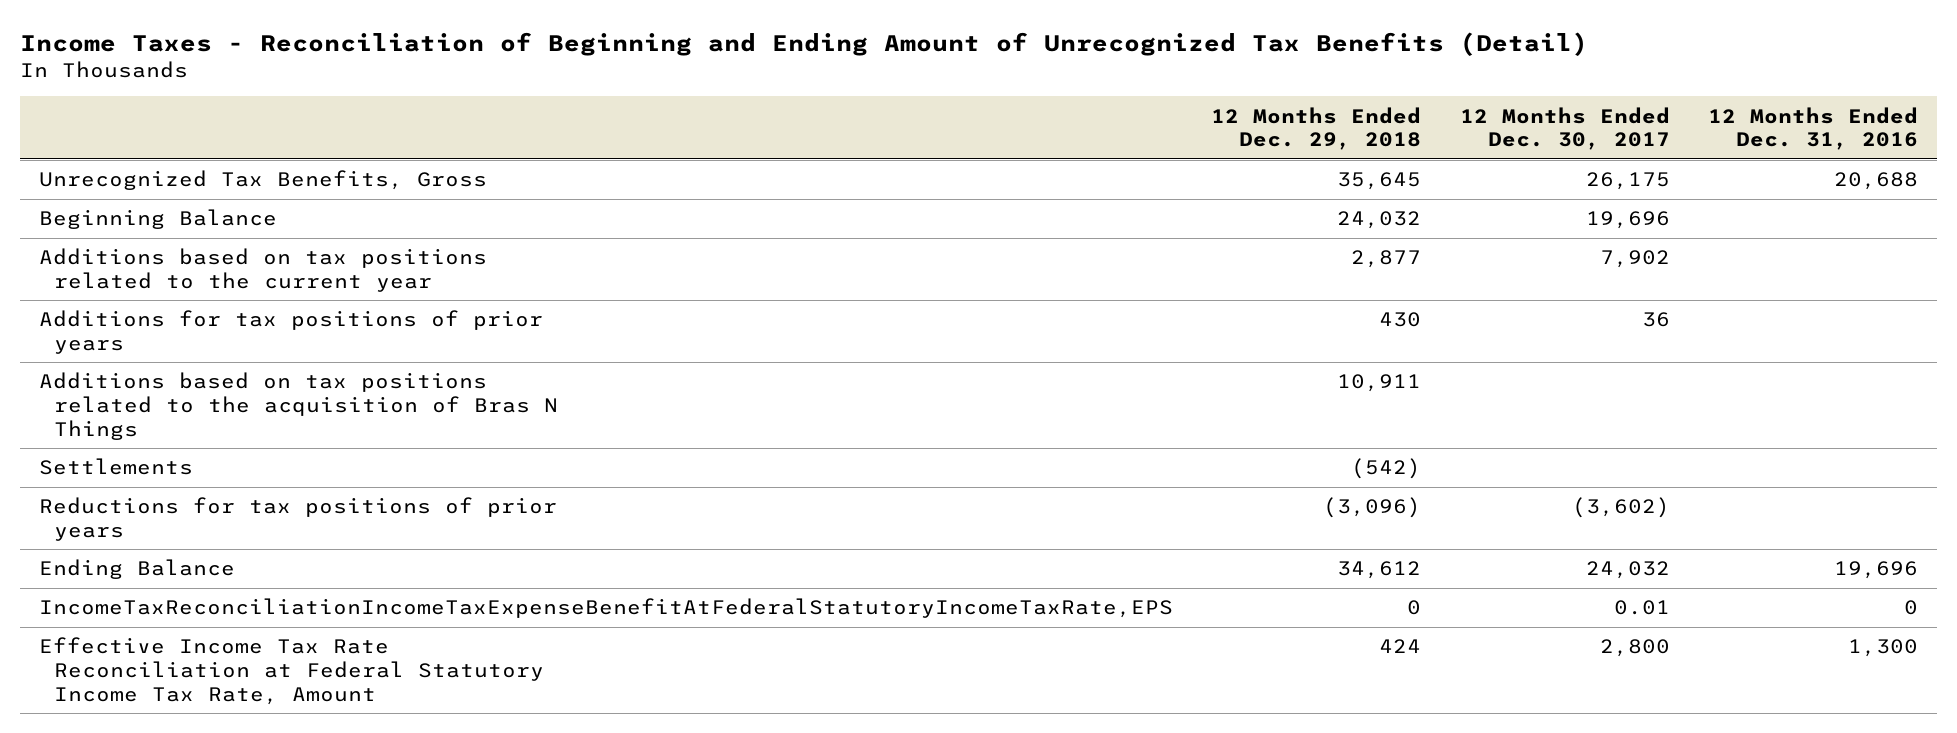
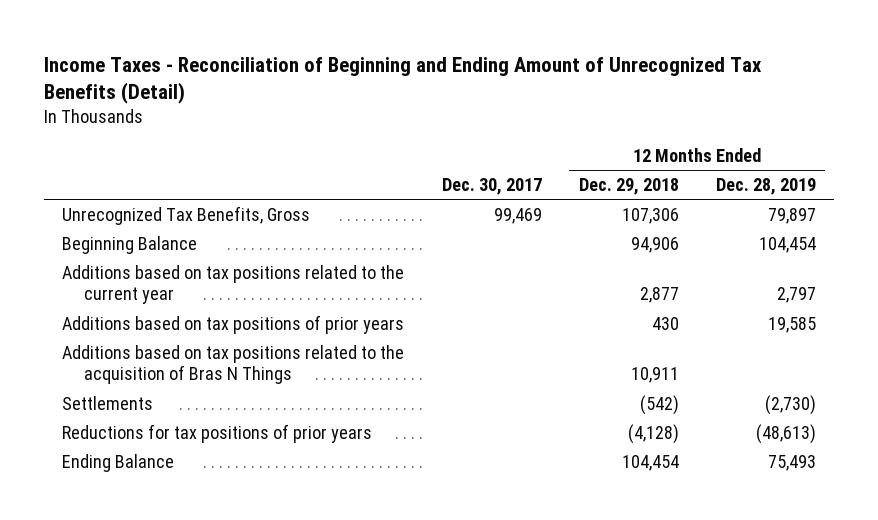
- | 12 Months Ended Dec. 29, 2018 | 12 Months Ended Dec. 30, 2017 | 12 Months Ended Dec. 31, 2016
+ | Dec. 30, 2017 | 12 Months Ended Dec. 29, 2018 | 12 Months Ended Dec. 28, 2019
- Unrecognized Tax Benefits, Gross | 35,645 | 26,175 | 20,688
- Beginning Balance | 24,032 | 19,696 |
+ Unrecognized Tax Benefits, Gross | 99,469 | 107,306 | 79,897
+ Beginning Balance | | 94,906 | 104,454
- Additions for tax positions of prior years | 430 | 36 |
+ Additions based on tax positions of prior years | | 430 | 19,585
- Reductions for tax positions of prior years | (3,096) | (3,602) |
- Ending Balance | 34,612 | 24,032 | 19,696
- IncomeTaxReconciliationIncomeTaxExpenseBenefitAtFederalStatutoryIncomeTaxRate,EPS | 0 | 0.01 | 0
- Effective Income Tax Rate Reconciliation at Federal Statutory Income Tax Rate, Amount | 424 | 2,800 | 1,300
+ Reductions for tax positions of prior years | | (4,128) | (48,613)
+ Ending Balance | | 104,454 | 75,493

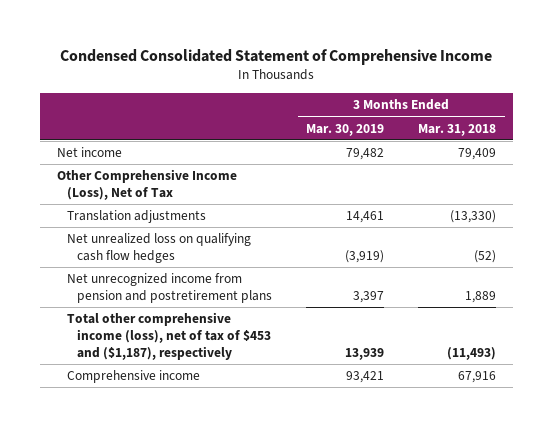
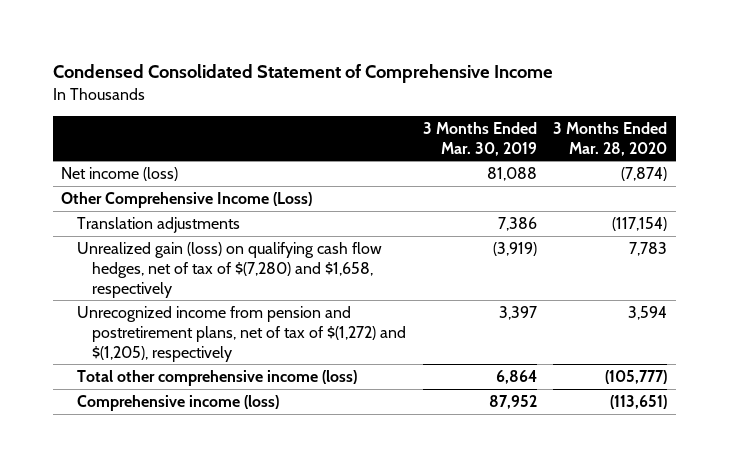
- | 3 Months Ended Mar. 30, 2019 | 3 Months Ended Mar. 31, 2018
+ | 3 Months Ended Mar. 30, 2019 | 3 Months Ended Mar. 28, 2020
- Net income | 79,482 | 79,409
- Other Comprehensive Income (Loss), Net of Tax
- Translation adjustments | 14,461 | (13,330)
- Net unrealized loss on qualifying cash flow hedges | (3,919) | (52)
- Net unrecognized income from pension and postretirement plans | 3,397 | 1,889
- Total other comprehensive income (loss), net of tax of $453 and ($1,187), respectively | 13,939 | (11,493)
- Comprehensive income | 93,421 | 67,916
+ Net income (loss) | 81,088 | (7,874)
+ Other Comprehensive Income (Loss)
+ Translation adjustments | 7,386 | (117,154)
+ Unrealized gain (loss) on qualifying cash flow hedges, net of tax of $(7,280) and $1,658, respectively | (3,919) | 7,783
+ Unrecognized income from pension and postretirement plans, net of tax of $(1,272) and $(1,205), respectively | 3,397 | 3,594
+ Total other comprehensive income (loss) | 6,864 | (105,777)
+ Comprehensive income (loss) | 87,952 | (113,651)

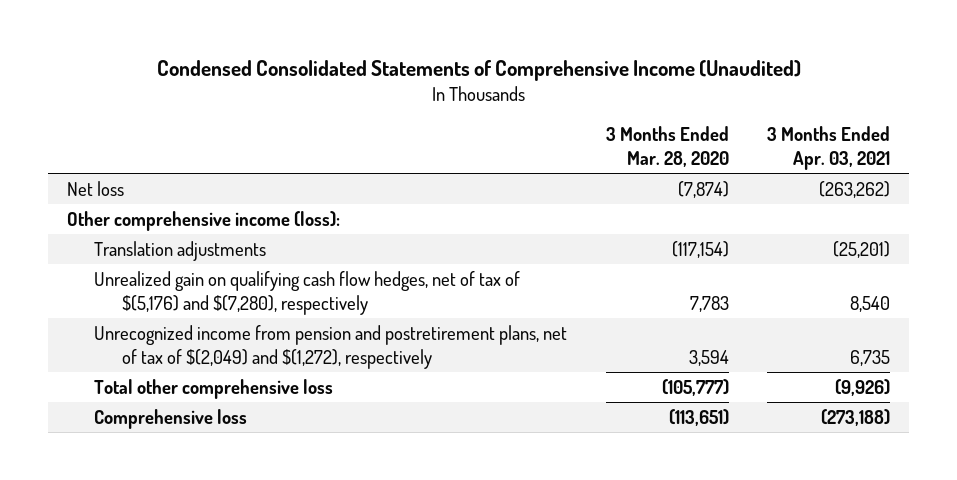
- Condensed Consolidated Statement of Comprehensive Income
+ Condensed Consolidated Statements of Comprehensive Income (Unaudited)
- | 3 Months Ended Mar. 30, 2019 | 3 Months Ended Mar. 28, 2020
+ | 3 Months Ended Mar. 28, 2020 | 3 Months Ended Apr. 03, 2021
- Net income (loss) | 81,088 | (7,874)
- Other Comprehensive Income (Loss)
+ Net loss | (7,874) | (263,262)
+ Other comprehensive income (loss):
- Unrealized gain (loss) on qualifying cash flow hedges, net of tax of $(7,280) and $1,658, respectively | (3,919) | 7,783
- Unrecognized income from pension and postretirement plans, net of tax of $(1,272) and $(1,205), respectively | 3,397 | 3,594
- Total other comprehensive income (loss) | 6,864 | (105,777)
- Comprehensive income (loss) | 87,952 | (113,651)
+ Unrealized gain on qualifying cash flow hedges, net of tax of $(5,176) and $(7,280), respectively | 7,783 | 8,540
+ Unrecognized income from pension and postretirement plans, net of tax of $(2,049) and $(1,272), respectively | 3,594 | 6,735
+ Total other comprehensive loss | (105,777) | (9,926)
+ Comprehensive loss | (113,651) | (273,188)

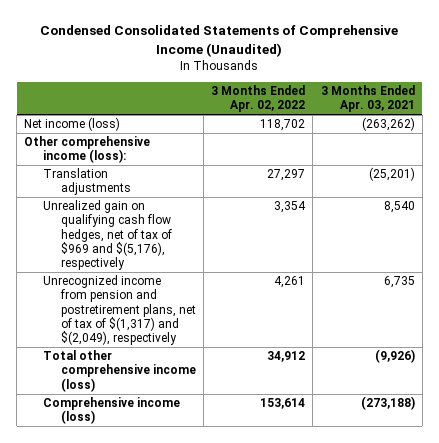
- | 3 Months Ended Mar. 28, 2020 | 3 Months Ended Apr. 03, 2021
+ | 3 Months Ended Apr. 02, 2022 | 3 Months Ended Apr. 03, 2021
- Net loss | (7,874) | (263,262)
+ Net income (loss) | 118,702 | (263,262)
- Unrealized gain on qualifying cash flow hedges, net of tax of $(5,176) and $(7,280), respectively | 7,783 | 8,540
- Unrecognized income from pension and postretirement plans, net of tax of $(2,049) and $(1,272), respectively | 3,594 | 6,735
- Total other comprehensive loss | (105,777) | (9,926)
- Comprehensive loss | (113,651) | (273,188)
+ Unrealized gain on qualifying cash flow hedges, net of tax of $969 and $(5,176), respectively | 3,354 | 8,540
+ Unrecognized income from pension and postretirement plans, net of tax of $(1,317) and $(2,049), respectively | 4,261 | 6,735
+ Total other comprehensive income (loss) | 34,912 | (9,926)
+ Comprehensive income (loss) | 153,614 | (273,188)

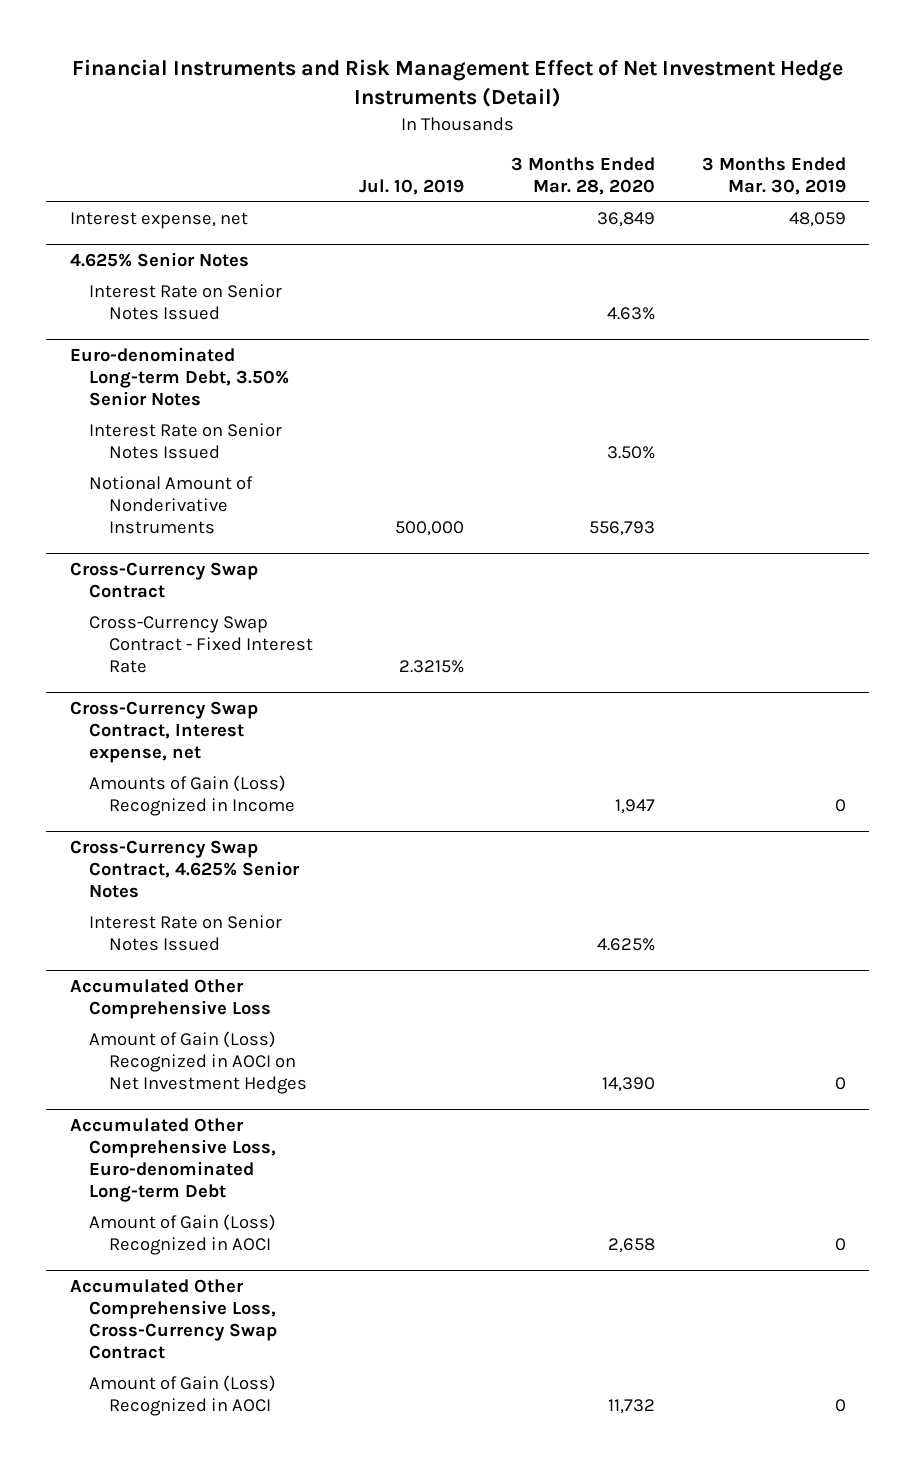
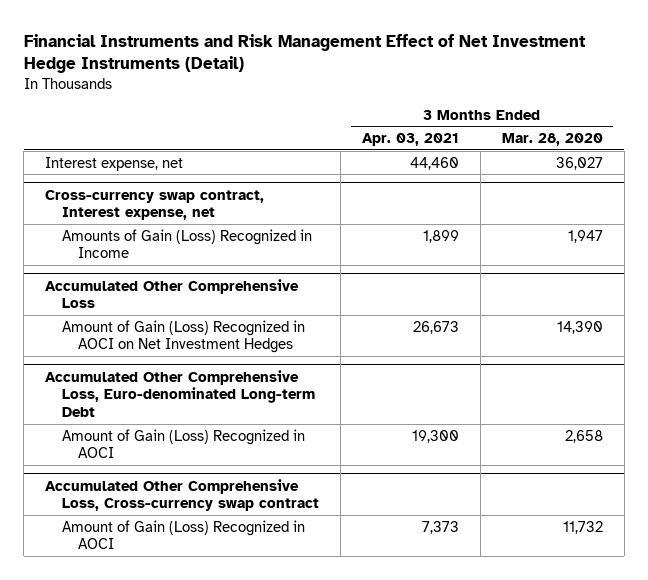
- | Jul. 10, 2019 | 3 Months Ended Mar. 28, 2020 | 3 Months Ended Mar. 30, 2019
+ | 3 Months Ended Apr. 03, 2021 | 3 Months Ended Mar. 28, 2020
- Interest expense, net | | 36,849 | 48,059
- 4.625% Senior Notes
- Interest Rate on Senior Notes Issued | | 4.63% |
- Euro-denominated Long-term Debt, 3.50% Senior Notes
- Interest Rate on Senior Notes Issued | | 3.50% |
- Notional Amount of Nonderivative Instruments | 500,000 | 556,793 |
- Cross-Currency Swap Contract
- Cross-Currency Swap Contract - Fixed Interest Rate | 2.3215% | |
- Cross-Currency Swap Contract, Interest expense, net
+ Interest expense, net | 44,460 | 36,027
+ Cross-currency swap contract, Interest expense, net
- Cross-Currency Swap Contract, 4.625% Senior Notes
- Interest Rate on Senior Notes Issued | | 4.625% |
- Accumulated Other Comprehensive Loss, Cross-Currency Swap Contract
+ Accumulated Other Comprehensive Loss, Cross-currency swap contract

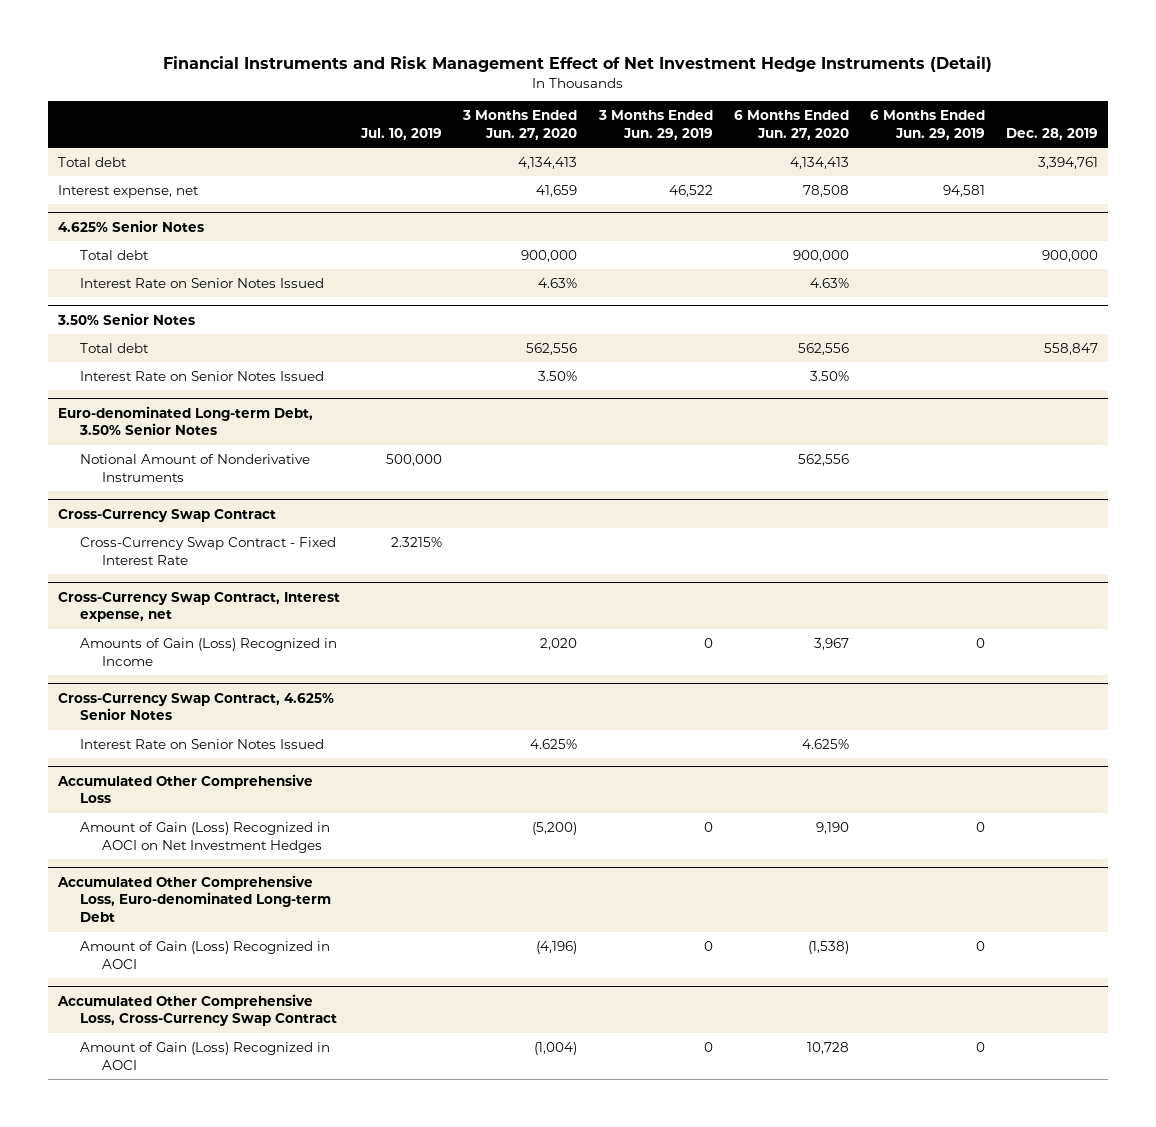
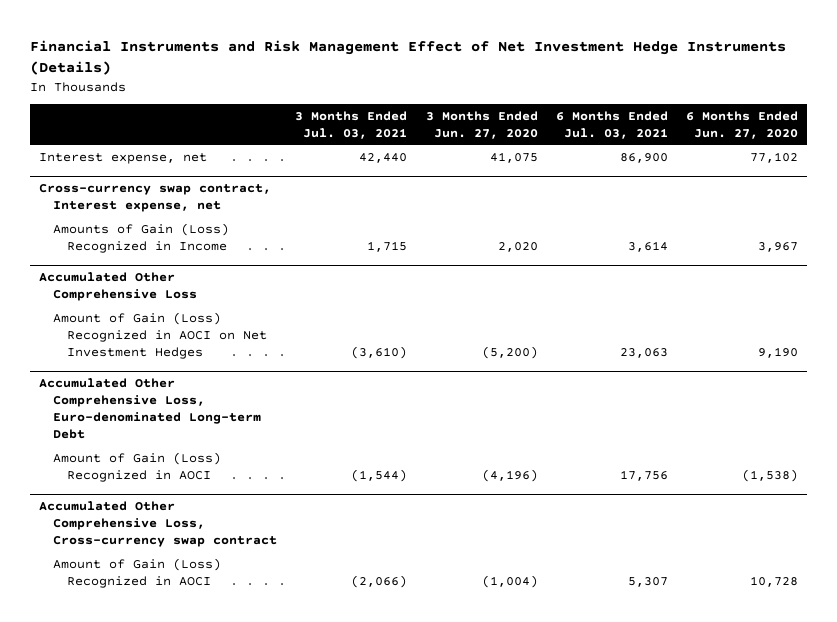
- Financial Instruments and Risk Management Effect of Net Investment Hedge Instruments (Detail)
+ Financial Instruments and Risk Management Effect of Net Investment Hedge Instruments (Details)
- | Jul. 10, 2019 | 3 Months Ended Jun. 27, 2020 | 3 Months Ended Jun. 29, 2019 | 6 Months Ended Jun. 27, 2020 | 6 Months Ended Jun. 29, 2019 | Dec. 28, 2019
+ | 3 Months Ended Jul. 03, 2021 | 3 Months Ended Jun. 27, 2020 | 6 Months Ended Jul. 03, 2021 | 6 Months Ended Jun. 27, 2020
- Total debt | | 4,134,413 | | 4,134,413 | | 3,394,761
- Interest expense, net | | 41,659 | 46,522 | 78,508 | 94,581 |
- 4.625% Senior Notes
- Total debt | | 900,000 | | 900,000 | | 900,000
- Interest Rate on Senior Notes Issued | | 4.63% | | 4.63% | |
- 3.50% Senior Notes
- Total debt | | 562,556 | | 562,556 | | 558,847
- Interest Rate on Senior Notes Issued | | 3.50% | | 3.50% | |
- Euro-denominated Long-term Debt, 3.50% Senior Notes
- Notional Amount of Nonderivative Instruments | 500,000 | | | 562,556 | |
- Cross-Currency Swap Contract
- Cross-Currency Swap Contract - Fixed Interest Rate | 2.3215% | | | | |
- Cross-Currency Swap Contract, Interest expense, net
+ Interest expense, net | 42,440 | 41,075 | 86,900 | 77,102
+ Cross-currency swap contract, Interest expense, net
- Cross-Currency Swap Contract, 4.625% Senior Notes
- Interest Rate on Senior Notes Issued | | 4.625% | | 4.625% | |
- Accumulated Other Comprehensive Loss, Cross-Currency Swap Contract
+ Accumulated Other Comprehensive Loss, Cross-currency swap contract

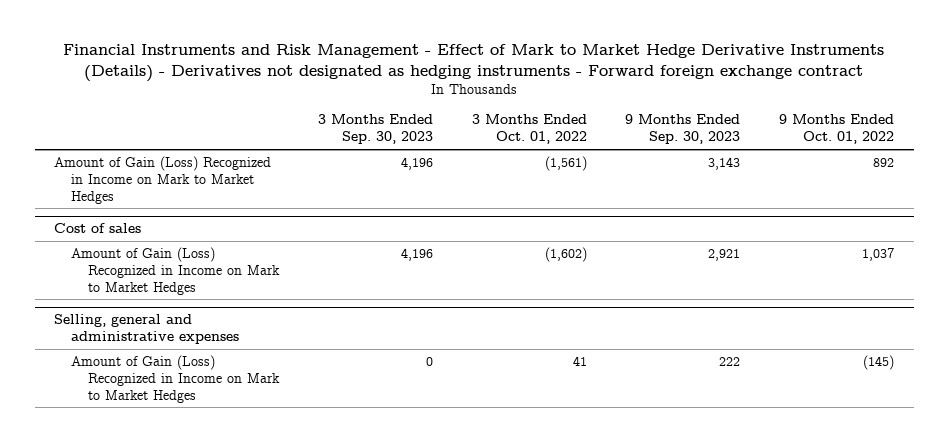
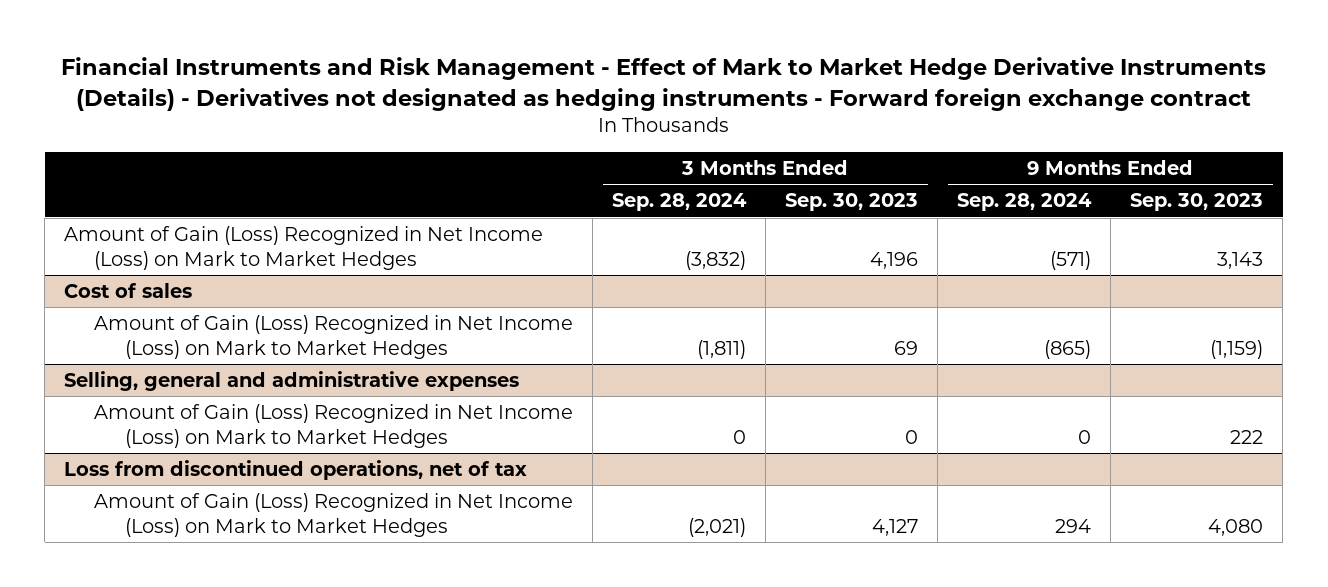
- | 3 Months Ended Sep. 30, 2023 | 3 Months Ended Oct. 01, 2022 | 9 Months Ended Sep. 30, 2023 | 9 Months Ended Oct. 01, 2022
+ | 3 Months Ended Sep. 28, 2024 | 3 Months Ended Sep. 30, 2023 | 9 Months Ended Sep. 28, 2024 | 9 Months Ended Sep. 30, 2023
- Amount of Gain (Loss) Recognized in Income on Mark to Market Hedges | 4,196 | (1,561) | 3,143 | 892
+ Amount of Gain (Loss) Recognized in Net Income (Loss) on Mark to Market Hedges | (3,832) | 4,196 | (571) | 3,143
@ Cost of sales
- Amount of Gain (Loss) Recognized in Income on Mark to Market Hedges | 4,196 | (1,602) | 2,921 | 1,037
+ Amount of Gain (Loss) Recognized in Net Income (Loss) on Mark to Market Hedges | (1,811) | 69 | (865) | (1,159)
@ Selling, general and administrative expenses
- Amount of Gain (Loss) Recognized in Income on Mark to Market Hedges | 0 | 41 | 222 | (145)
+ Amount of Gain (Loss) Recognized in Net Income (Loss) on Mark to Market Hedges | 0 | 0 | 0 | 222
+ Loss from discontinued operations, net of tax
+ Amount of Gain (Loss) Recognized in Net Income (Loss) on Mark to Market Hedges | (2,021) | 4,127 | 294 | 4,080

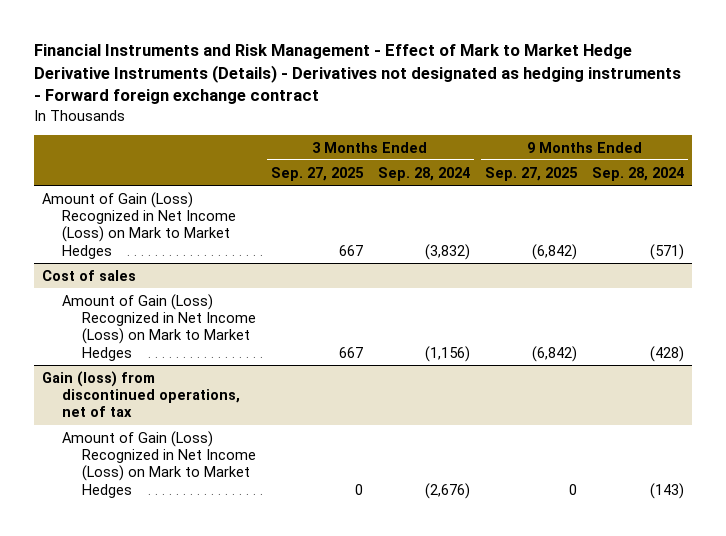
- | 3 Months Ended Sep. 28, 2024 | 3 Months Ended Sep. 30, 2023 | 9 Months Ended Sep. 28, 2024 | 9 Months Ended Sep. 30, 2023
+ | 3 Months Ended Sep. 27, 2025 | 3 Months Ended Sep. 28, 2024 | 9 Months Ended Sep. 27, 2025 | 9 Months Ended Sep. 28, 2024
@ Cost of sales
- Amount of Gain (Loss) Recognized in Net Income (Loss) on Mark to Market Hedges | (1,811) | 69 | (865) | (1,159)
- Selling, general and administrative expenses
- Amount of Gain (Loss) Recognized in Net Income (Loss) on Mark to Market Hedges | 0 | 0 | 0 | 222
- Loss from discontinued operations, net of tax
- Amount of Gain (Loss) Recognized in Net Income (Loss) on Mark to Market Hedges | (2,021) | 4,127 | 294 | 4,080
@ Cost of sales
+ Amount of Gain (Loss) Recognized in Net Income (Loss) on Mark to Market Hedges | 667 | (1,156) | (6,842) | (428)
+ Gain (loss) from discontinued operations, net of tax
+ Amount of Gain (Loss) Recognized in Net Income (Loss) on Mark to Market Hedges | 0 | (2,676) | 0 | (143)

